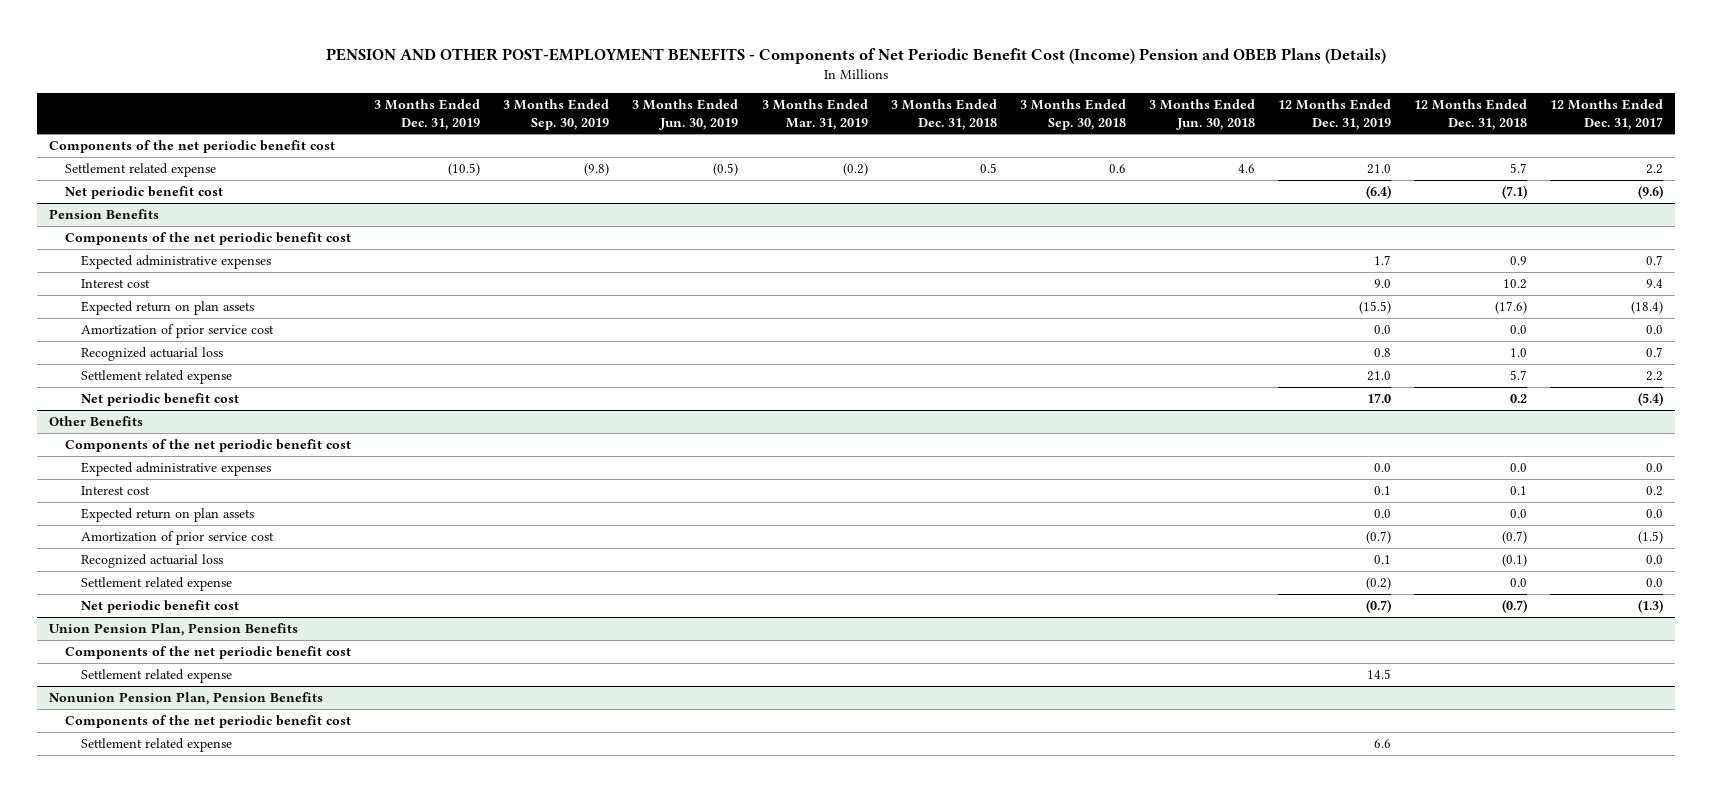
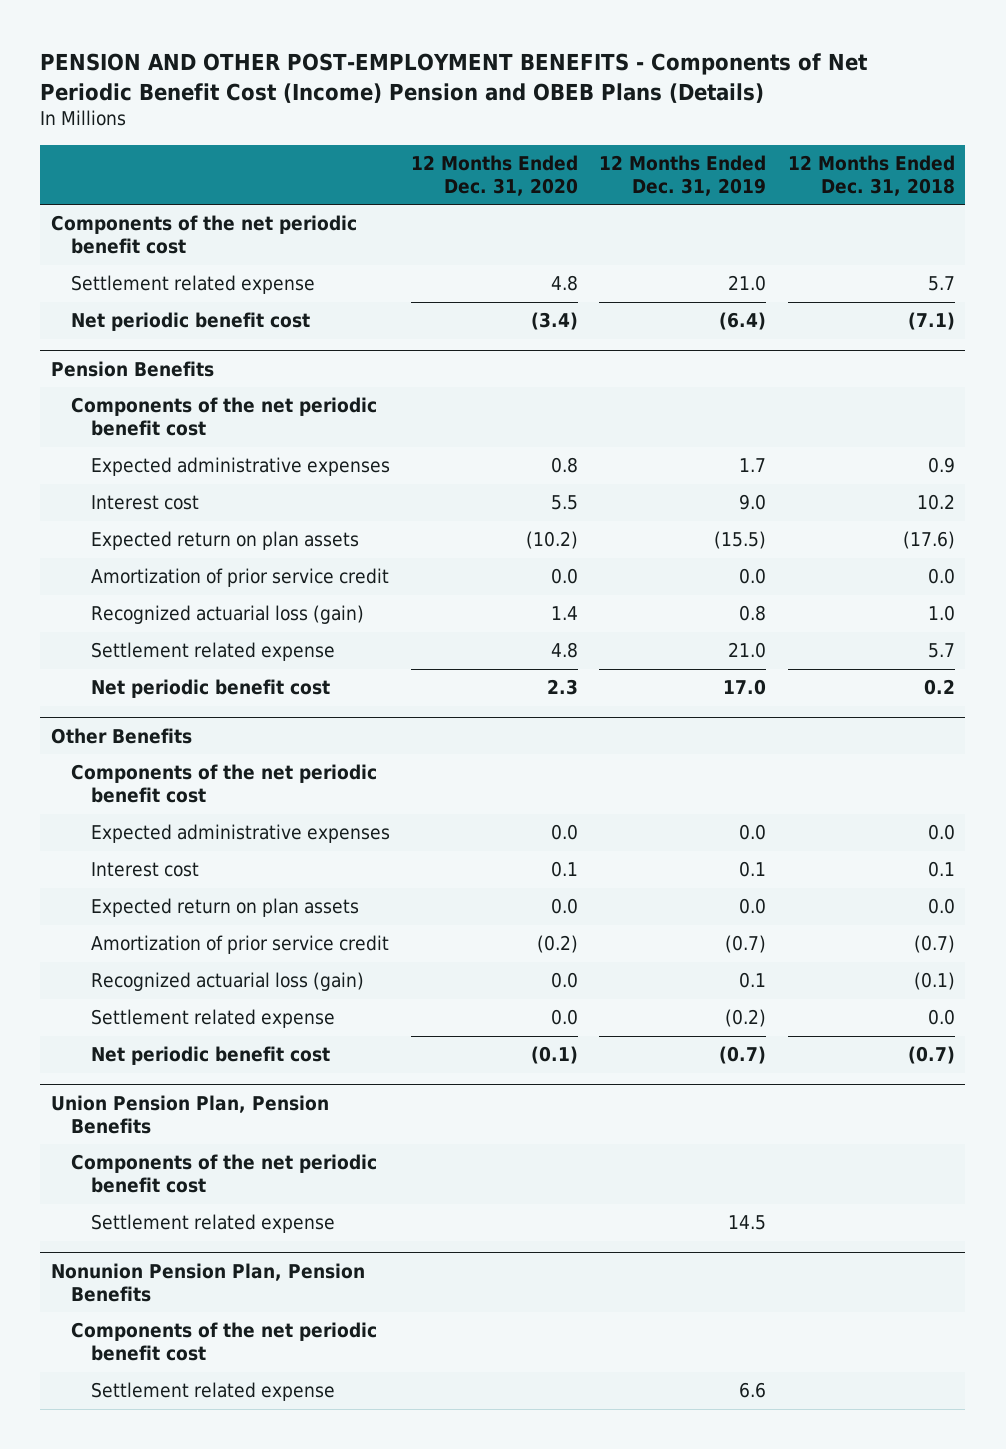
- | 3 Months Ended Dec. 31, 2019 | 3 Months Ended Sep. 30, 2019 | 3 Months Ended Jun. 30, 2019 | 3 Months Ended Mar. 31, 2019 | 3 Months Ended Dec. 31, 2018 | 3 Months Ended Sep. 30, 2018 | 3 Months Ended Jun. 30, 2018 | 12 Months Ended Dec. 31, 2019 | 12 Months Ended Dec. 31, 2018 | 12 Months Ended Dec. 31, 2017
+ | 12 Months Ended Dec. 31, 2020 | 12 Months Ended Dec. 31, 2019 | 12 Months Ended Dec. 31, 2018
@ Pension Benefits
- Amortization of prior service cost | | | | | | | | 0.0 | 0.0 | 0.0
- Recognized actuarial loss | | | | | | | | 0.8 | 1.0 | 0.7
+ Amortization of prior service credit | 0.0 | 0.0 | 0.0
+ Recognized actuarial loss (gain) | 1.4 | 0.8 | 1.0
@ Other Benefits
- Amortization of prior service cost | | | | | | | | (0.7) | (0.7) | (1.5)
- Recognized actuarial loss | | | | | | | | 0.1 | (0.1) | 0.0
+ Amortization of prior service credit | (0.2) | (0.7) | (0.7)
+ Recognized actuarial loss (gain) | 0.0 | 0.1 | (0.1)

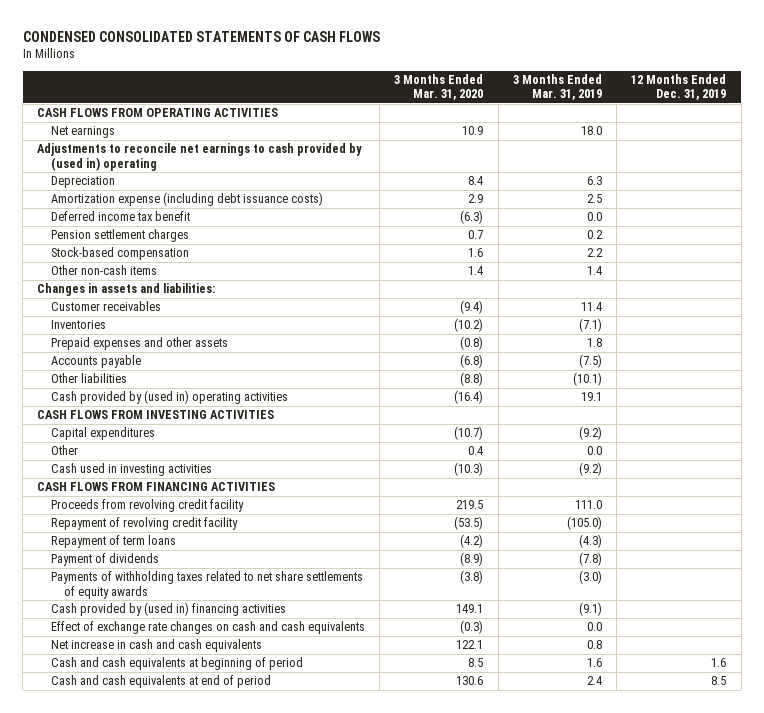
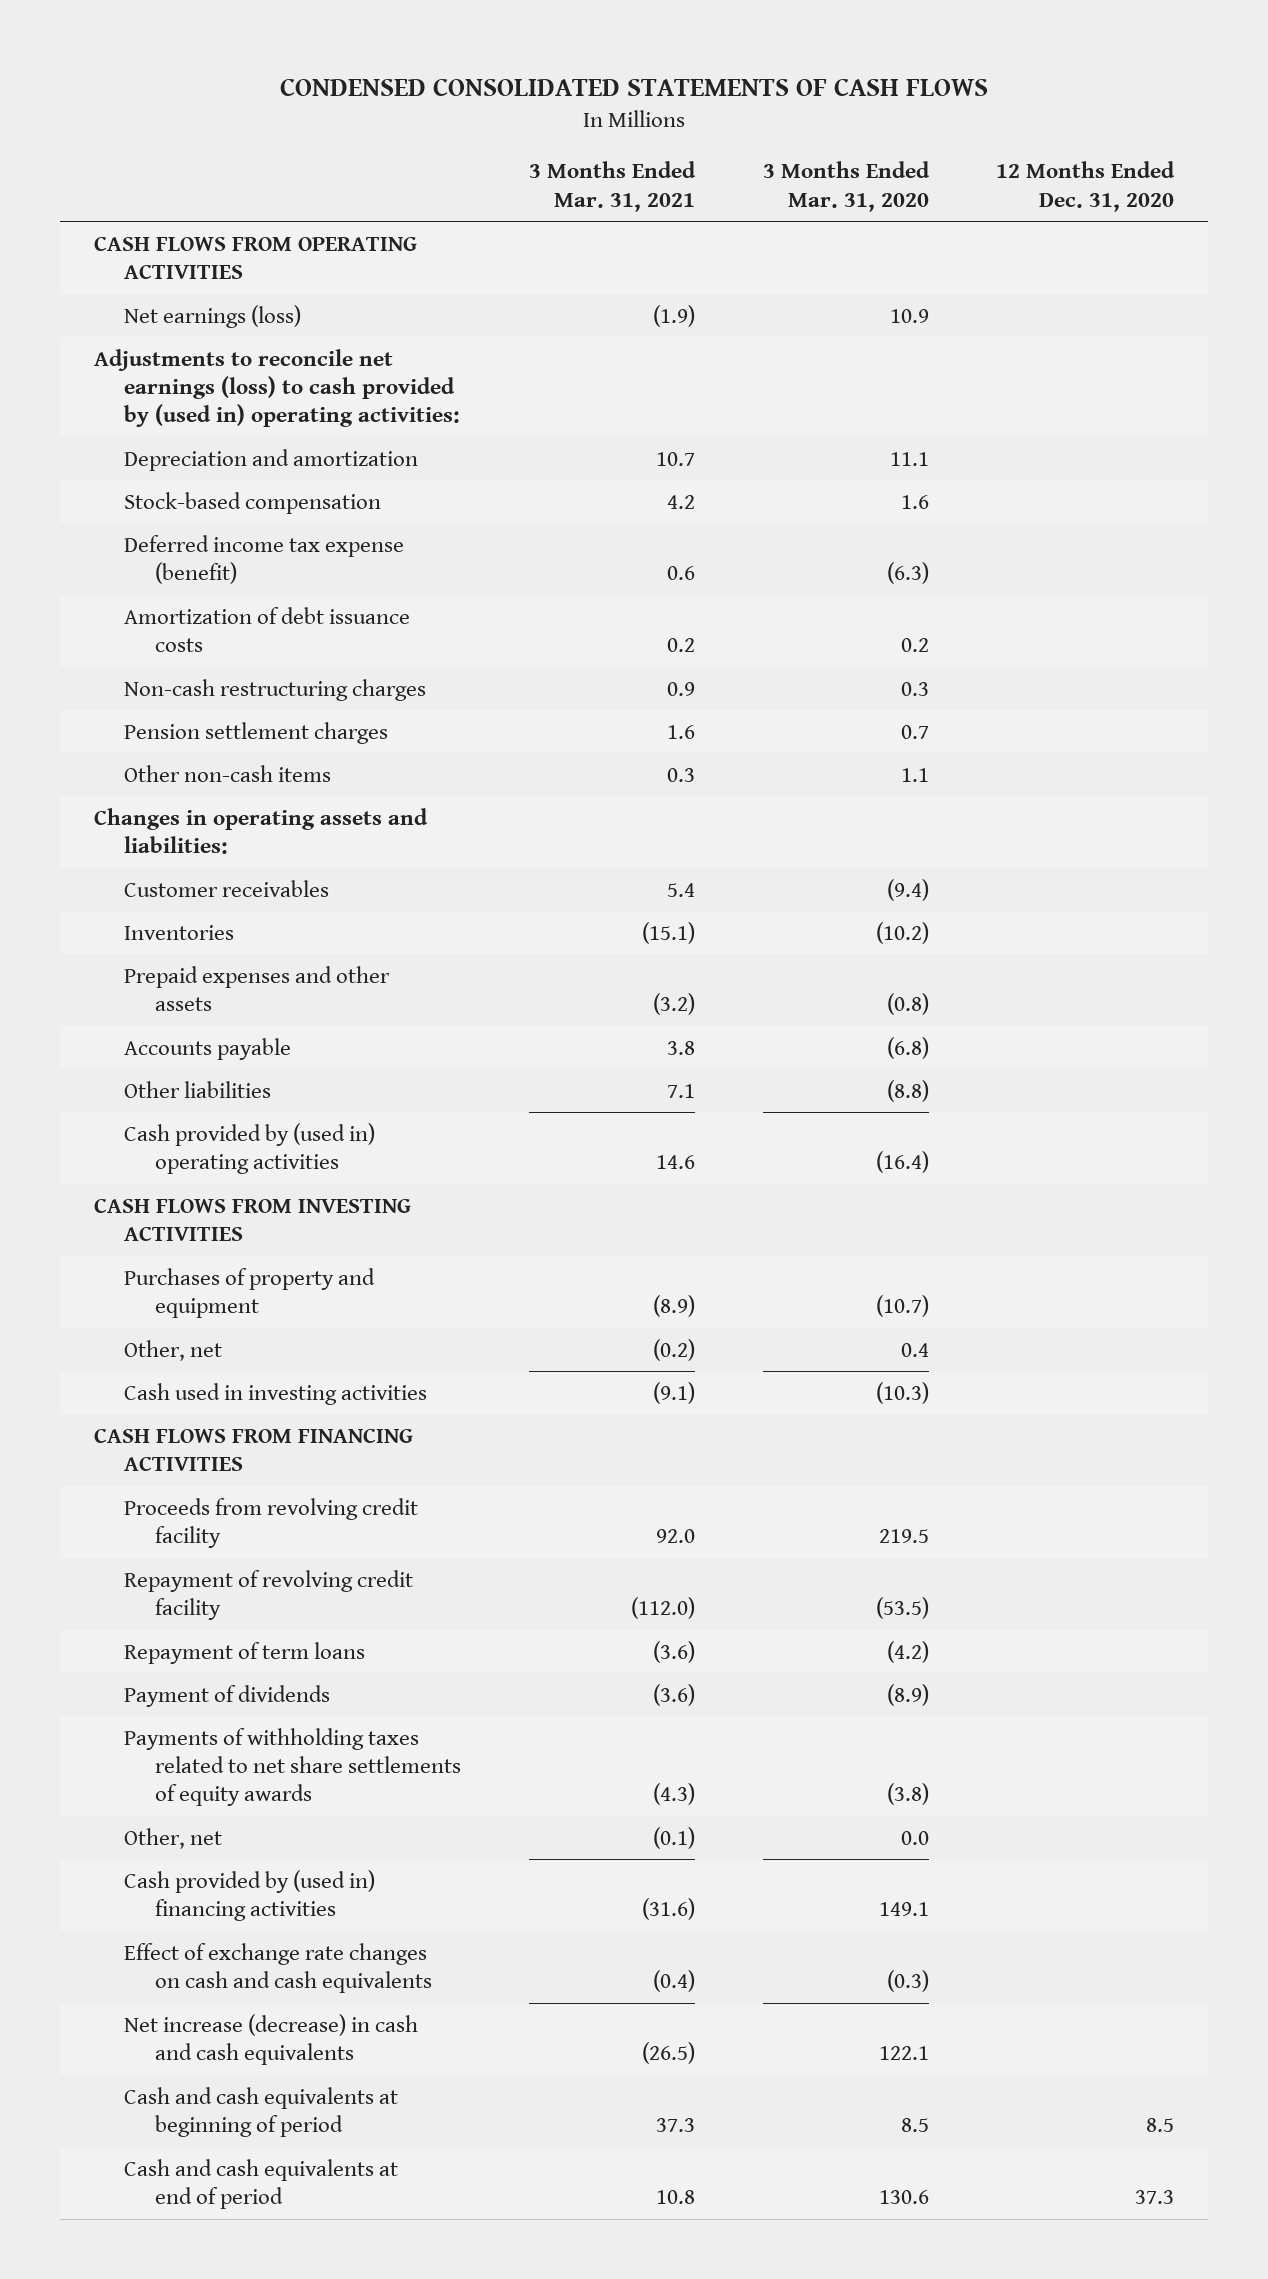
- | 3 Months Ended Mar. 31, 2020 | 3 Months Ended Mar. 31, 2019 | 12 Months Ended Dec. 31, 2019
+ | 3 Months Ended Mar. 31, 2021 | 3 Months Ended Mar. 31, 2020 | 12 Months Ended Dec. 31, 2020
- Net earnings | 10.9 | 18.0 |
- Adjustments to reconcile net earnings to cash provided by (used in) operating
- Depreciation | 8.4 | 6.3 |
- Amortization expense (including debt issuance costs) | 2.9 | 2.5 |
- Deferred income tax benefit | (6.3) | 0.0 |
+ Net earnings (loss) | (1.9) | 10.9 |
+ Adjustments to reconcile net earnings (loss) to cash provided by (used in) operating activities:
+ Depreciation and amortization | 10.7 | 11.1 |
- Other non-cash items | 1.4 | 1.4 |
- Changes in assets and liabilities:
+ Deferred income tax expense (benefit) | 0.6 | (6.3) |
+ Amortization of debt issuance costs | 0.2 | 0.2 |
+ Non-cash restructuring charges | 0.9 | 0.3 |
moved down: Pension settlement charges | 1.6 | 0.7 |
+ Other non-cash items | 0.3 | 1.1 |
+ Changes in operating assets and liabilities:
- Capital expenditures | (10.7) | (9.2) |
- Other | 0.4 | 0.0 |
+ Purchases of property and equipment | (8.9) | (10.7) |
+ Other, net | (0.2) | 0.4 |
+ Other, net | (0.1) | 0.0 |
- Net increase in cash and cash equivalents | 122.1 | 0.8 |
+ Net increase (decrease) in cash and cash equivalents | (26.5) | 122.1 |

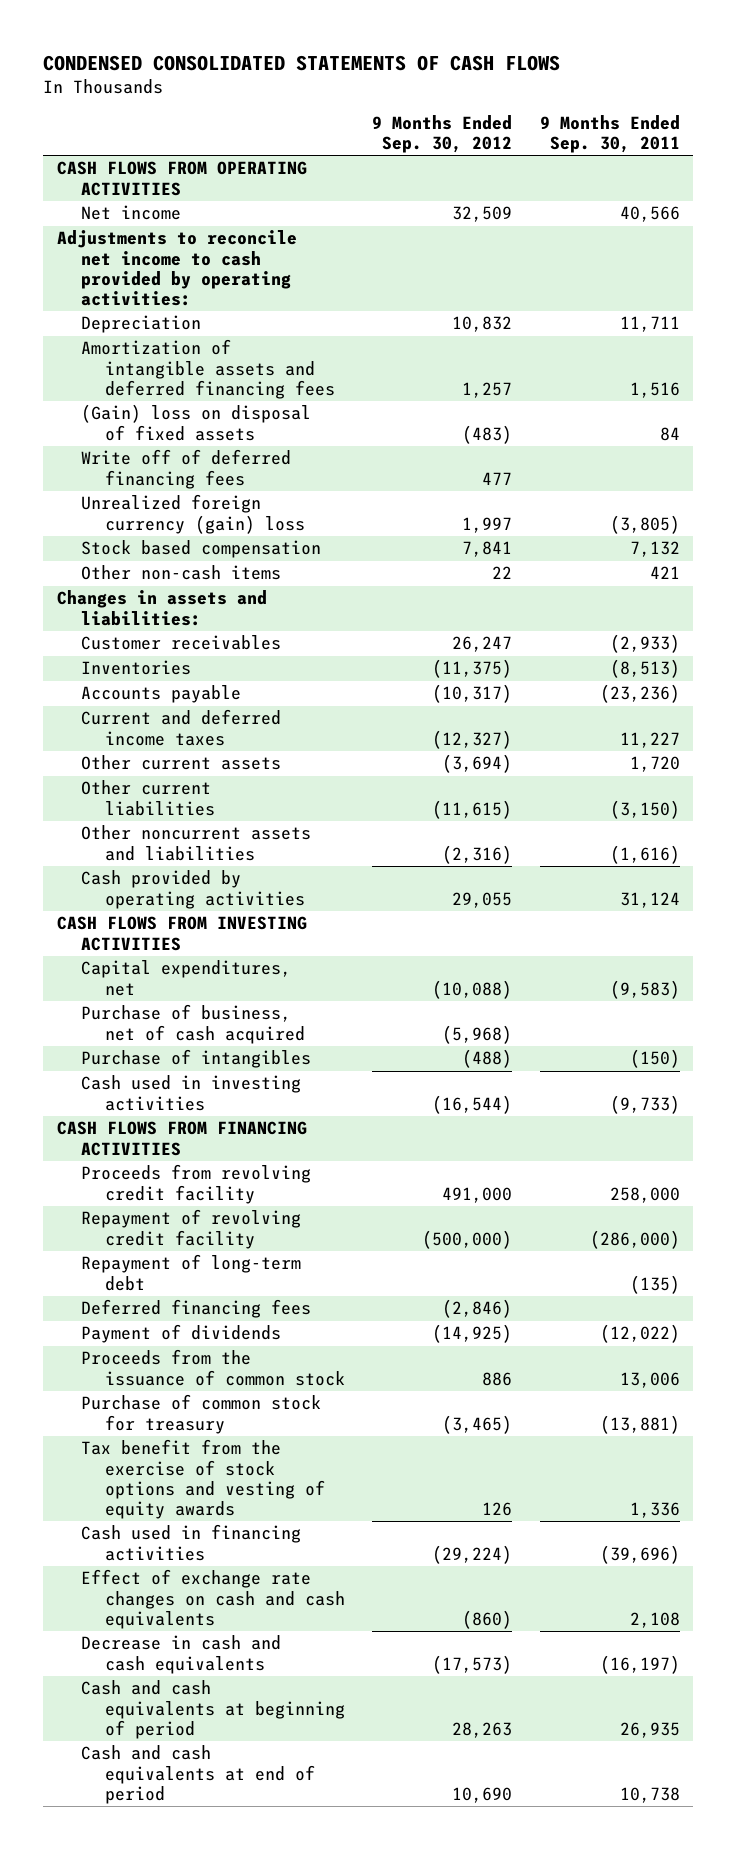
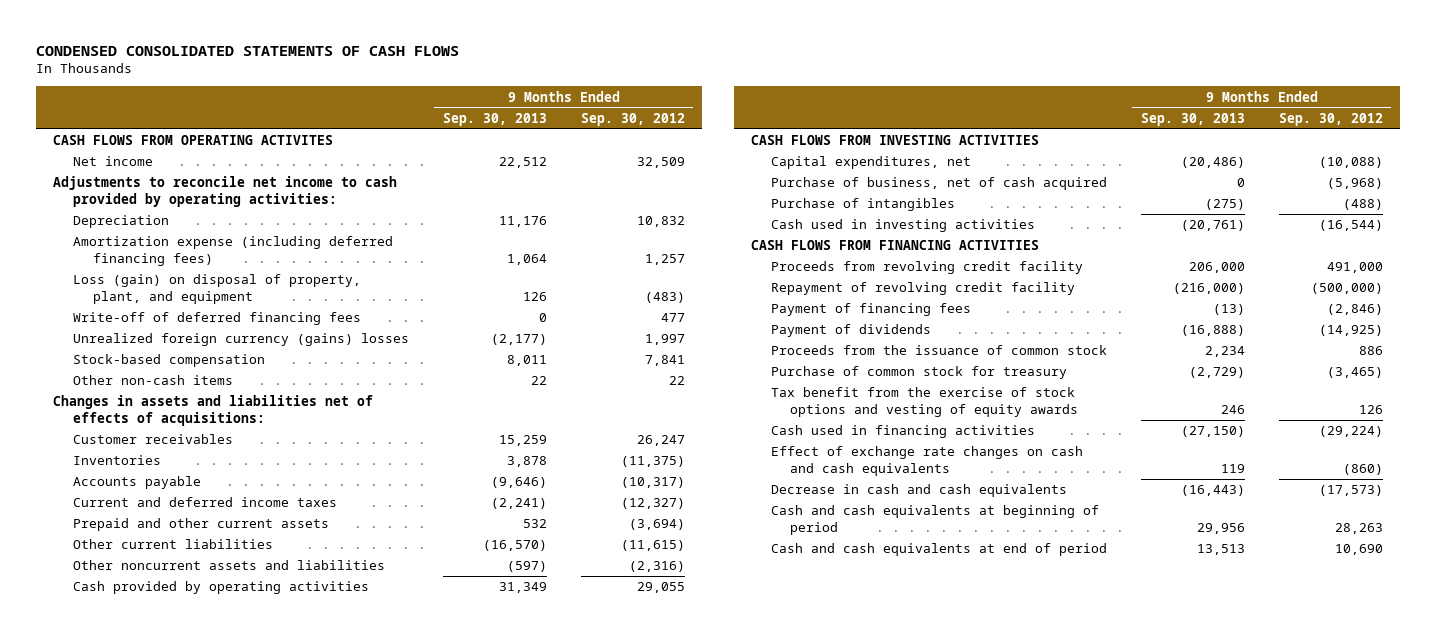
- | 9 Months Ended Sep. 30, 2012 | 9 Months Ended Sep. 30, 2011
+ | 9 Months Ended Sep. 30, 2013 | 9 Months Ended Sep. 30, 2012
- CASH FLOWS FROM OPERATING ACTIVITIES
+ CASH FLOWS FROM OPERATING ACTIVITES
- Amortization of intangible assets and deferred financing fees | 1,257 | 1,516
- (Gain) loss on disposal of fixed assets | (483) | 84
- Write off of deferred financing fees | 477 |
- Unrealized foreign currency (gain) loss | 1,997 | (3,805)
- Stock based compensation | 7,841 | 7,132
+ Amortization expense (including deferred financing fees) | 1,064 | 1,257
+ Loss (gain) on disposal of property, plant, and equipment | 126 | (483)
+ Write-off of deferred financing fees | 0 | 477
+ Unrealized foreign currency (gains) losses | (2,177) | 1,997
+ Stock-based compensation | 8,011 | 7,841
- Changes in assets and liabilities:
+ Changes in assets and liabilities net of effects of acquisitions:
- Other current assets | (3,694) | 1,720
+ Prepaid and other current assets | 532 | (3,694)
- Repayment of long-term debt | | (135)
- Deferred financing fees | (2,846) |
+ Payment of financing fees | (13) | (2,846)

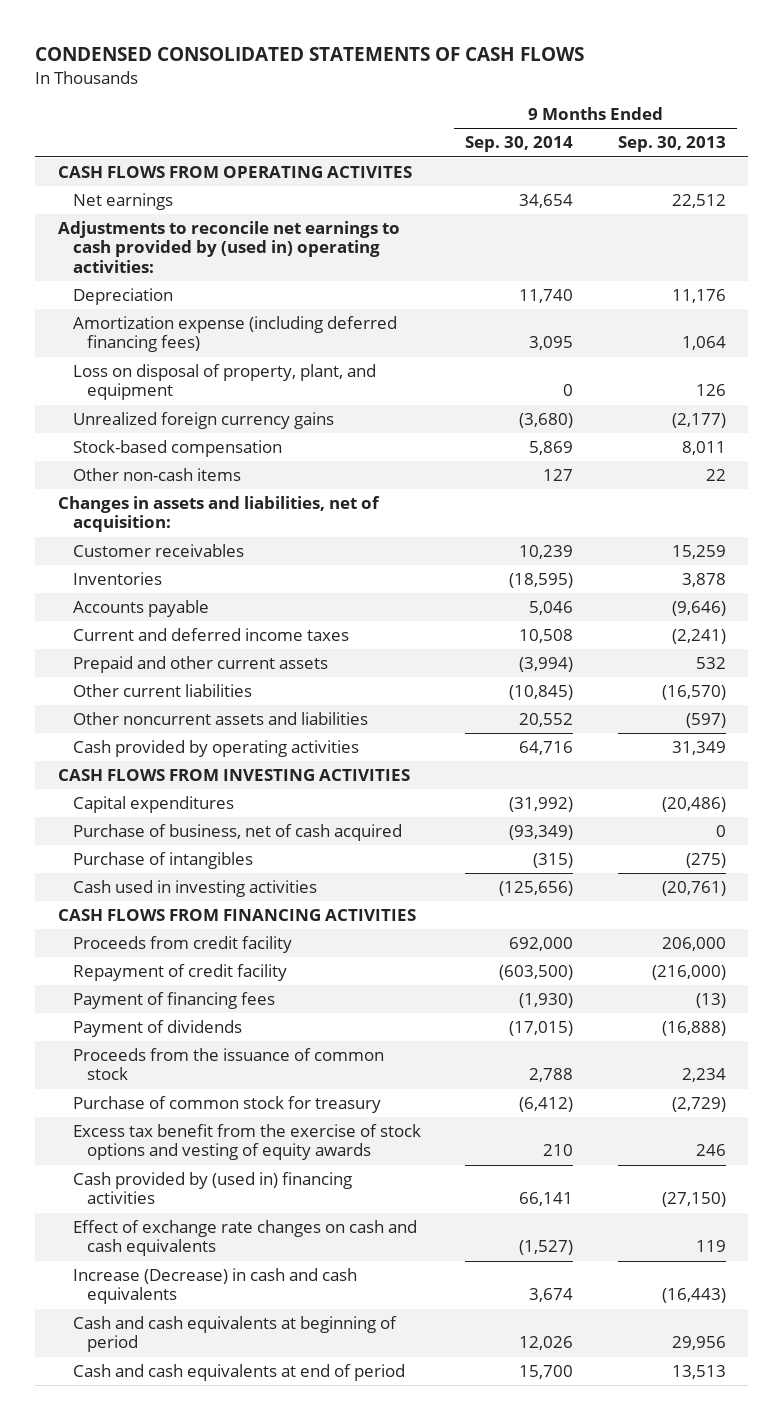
- | 9 Months Ended Sep. 30, 2013 | 9 Months Ended Sep. 30, 2012
+ | 9 Months Ended Sep. 30, 2014 | 9 Months Ended Sep. 30, 2013
- Net income | 22,512 | 32,509
- Adjustments to reconcile net income to cash provided by operating activities:
+ Net earnings | 34,654 | 22,512
+ Adjustments to reconcile net earnings to cash provided by (used in) operating activities:
- Loss (gain) on disposal of property, plant, and equipment | 126 | (483)
- Write-off of deferred financing fees | 0 | 477
- Unrealized foreign currency (gains) losses | (2,177) | 1,997
+ Loss on disposal of property, plant, and equipment | 0 | 126
+ Unrealized foreign currency gains | (3,680) | (2,177)
- Changes in assets and liabilities net of effects of acquisitions:
+ Changes in assets and liabilities, net of acquisition:
- Capital expenditures, net | (20,486) | (10,088)
+ Capital expenditures | (31,992) | (20,486)
- Proceeds from revolving credit facility | 206,000 | 491,000
- Repayment of revolving credit facility | (216,000) | (500,000)
+ Proceeds from credit facility | 692,000 | 206,000
+ Repayment of credit facility | (603,500) | (216,000)
- Tax benefit from the exercise of stock options and vesting of equity awards | 246 | 126
- Cash used in financing activities | (27,150) | (29,224)
+ Excess tax benefit from the exercise of stock options and vesting of equity awards | 210 | 246
+ Cash provided by (used in) financing activities | 66,141 | (27,150)
- Decrease in cash and cash equivalents | (16,443) | (17,573)
+ Increase (Decrease) in cash and cash equivalents | 3,674 | (16,443)

